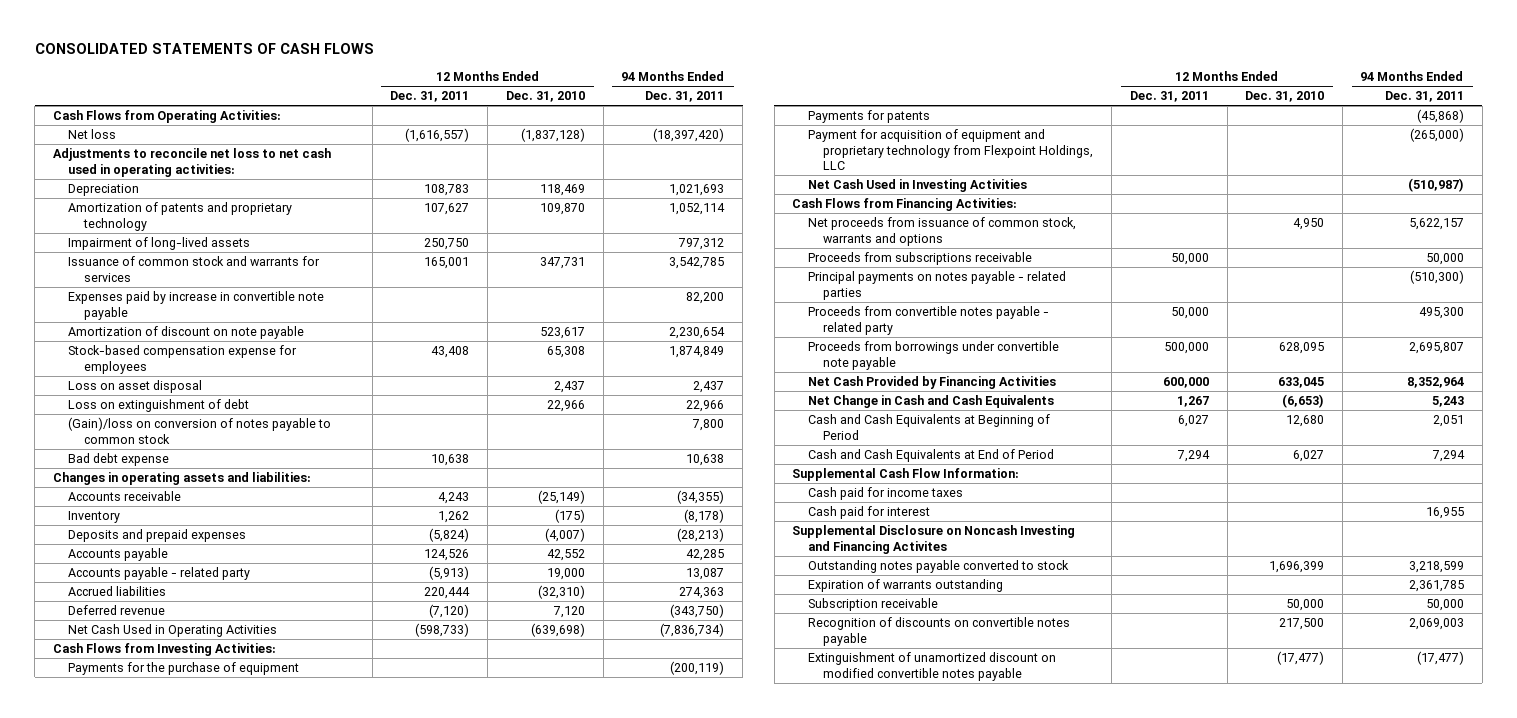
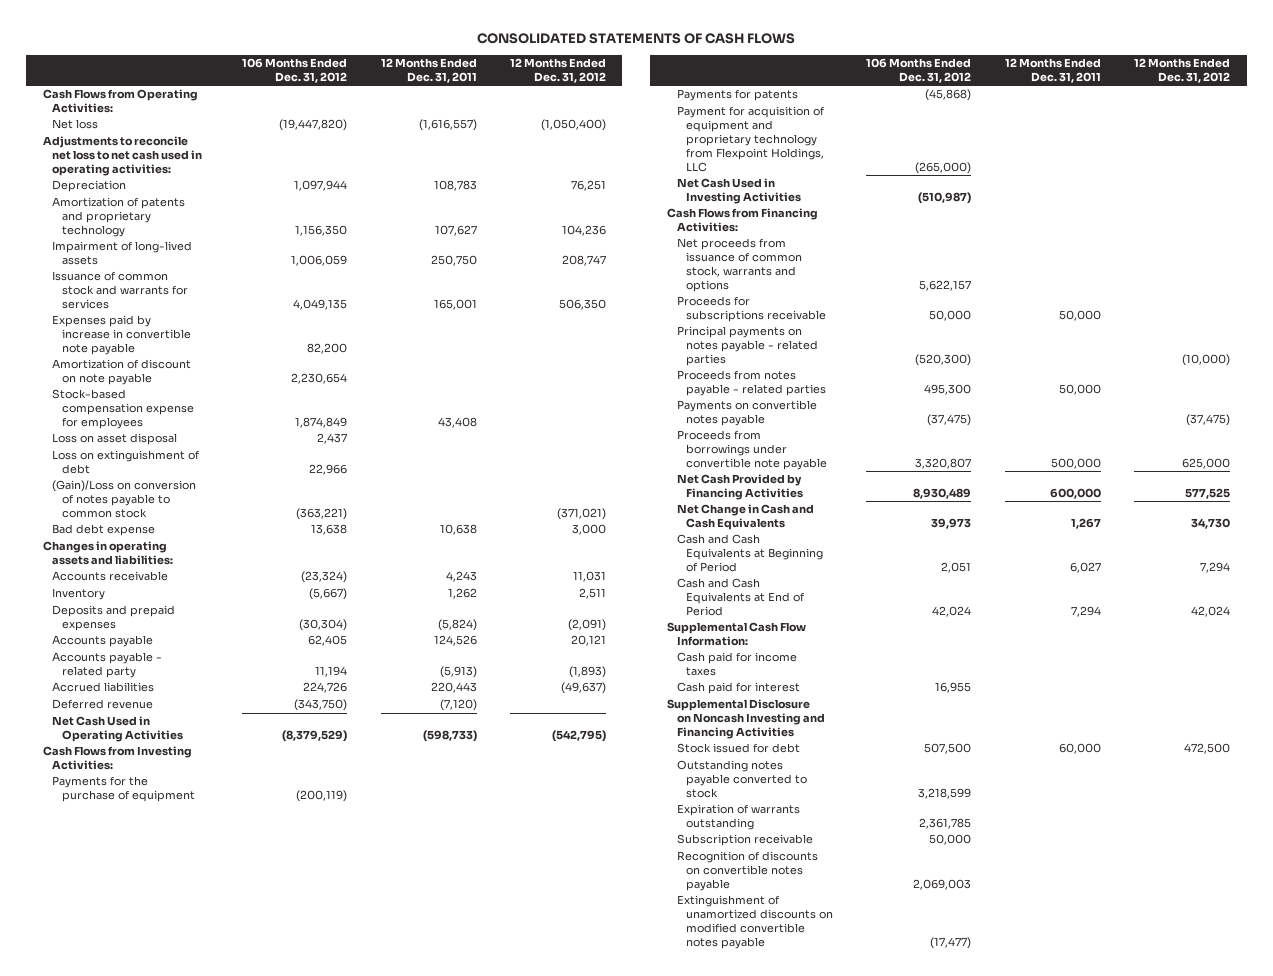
- | 12 Months Ended Dec. 31, 2011 | 12 Months Ended Dec. 31, 2010 | 94 Months Ended Dec. 31, 2011
+ | 106 Months Ended Dec. 31, 2012 | 12 Months Ended Dec. 31, 2011 | 12 Months Ended Dec. 31, 2012
- (Gain)/loss on conversion of notes payable to common stock | | | 7,800
+ (Gain)/Loss on conversion of notes payable to common stock | (363,221) | | (371,021)
- Accrued liabilities | 220,444 | (32,310) | 274,363
+ Accrued liabilities | 224,726 | 220,443 | (49,637)
- Proceeds from subscriptions receivable | 50,000 | | 50,000
+ Proceeds for subscriptions receivable | 50,000 | 50,000 |
- Proceeds from convertible notes payable - related party | 50,000 | | 495,300
+ Proceeds from notes payable - related parties | 495,300 | 50,000 |
+ Payments on convertible notes payable | (37,475) | | (37,475)
- Supplemental Disclosure on Noncash Investing and Financing Activites
+ Supplemental Disclosure on Noncash Investing and Financing Activities
+ Stock issued for debt | 507,500 | 60,000 | 472,500
- Extinguishment of unamortized discount on modified convertible notes payable | | (17,477) | (17,477)
+ Extinguishment of unamortized discounts on modified convertible notes payable | (17,477) | |

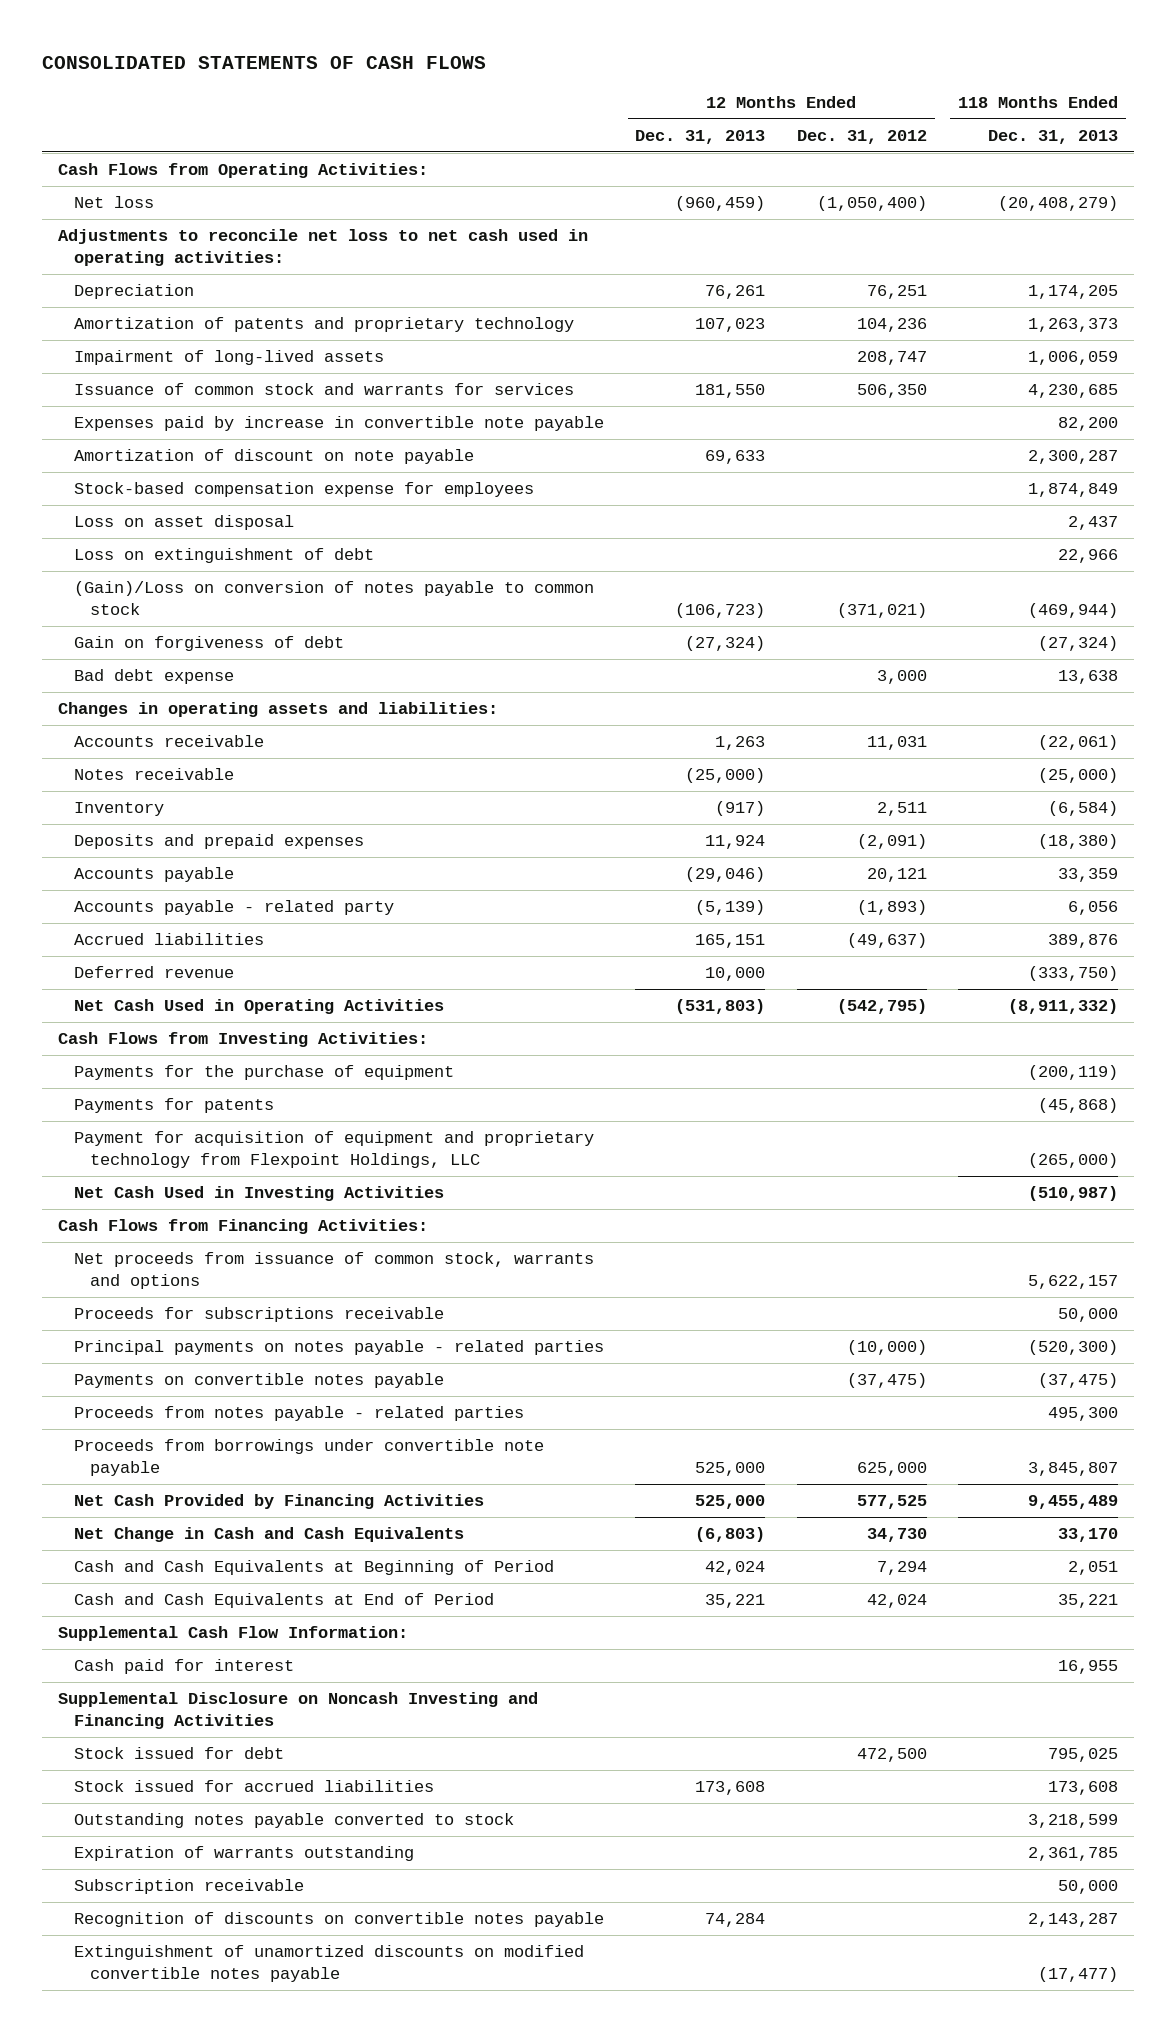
- | 106 Months Ended Dec. 31, 2012 | 12 Months Ended Dec. 31, 2011 | 12 Months Ended Dec. 31, 2012
+ | 12 Months Ended Dec. 31, 2013 | 12 Months Ended Dec. 31, 2012 | 118 Months Ended Dec. 31, 2013
+ Gain on forgiveness of debt | (27,324) | | (27,324)
+ Notes receivable | (25,000) | | (25,000)
moved down: Proceeds from notes payable - related parties | | | 495,300
- Cash paid for income taxes
+ Stock issued for accrued liabilities | 173,608 | | 173,608

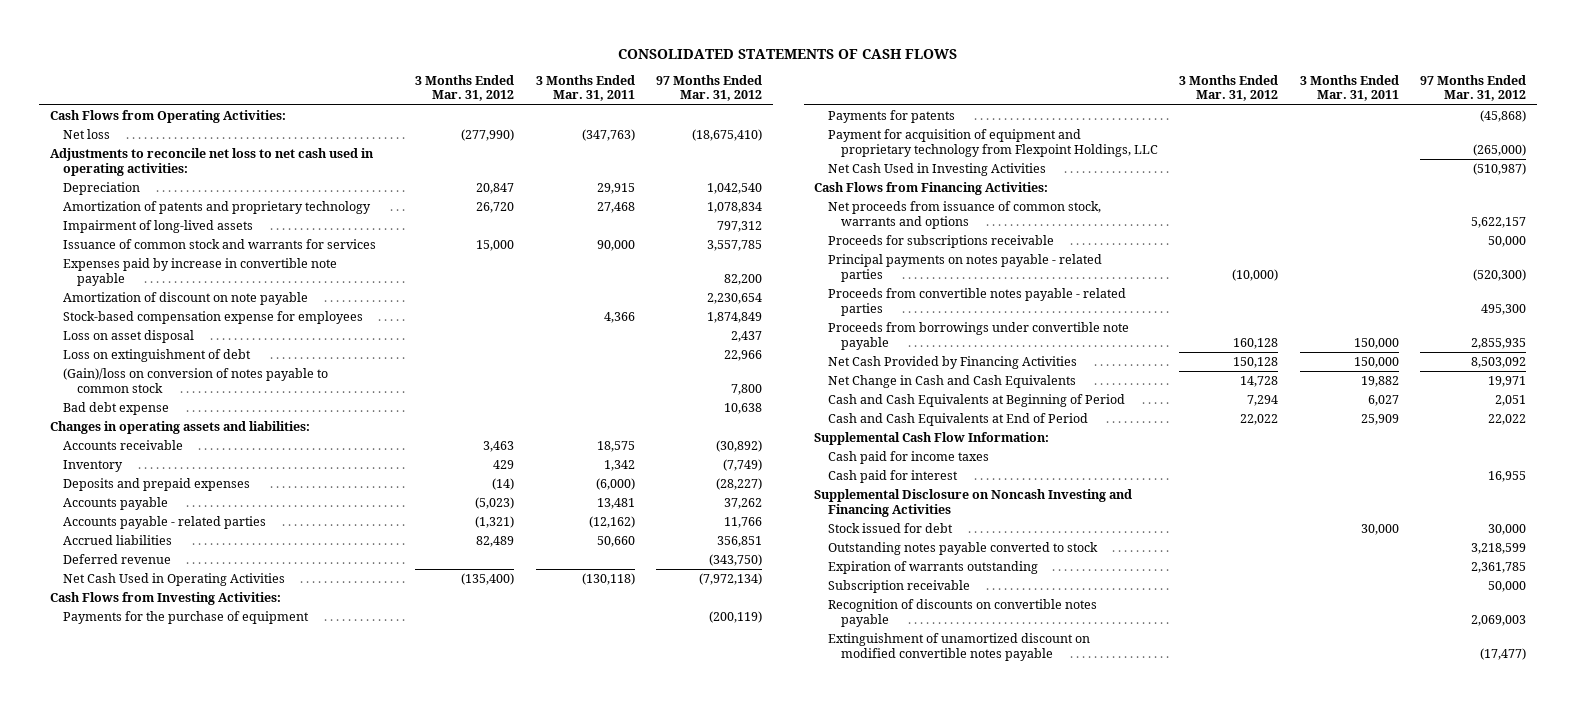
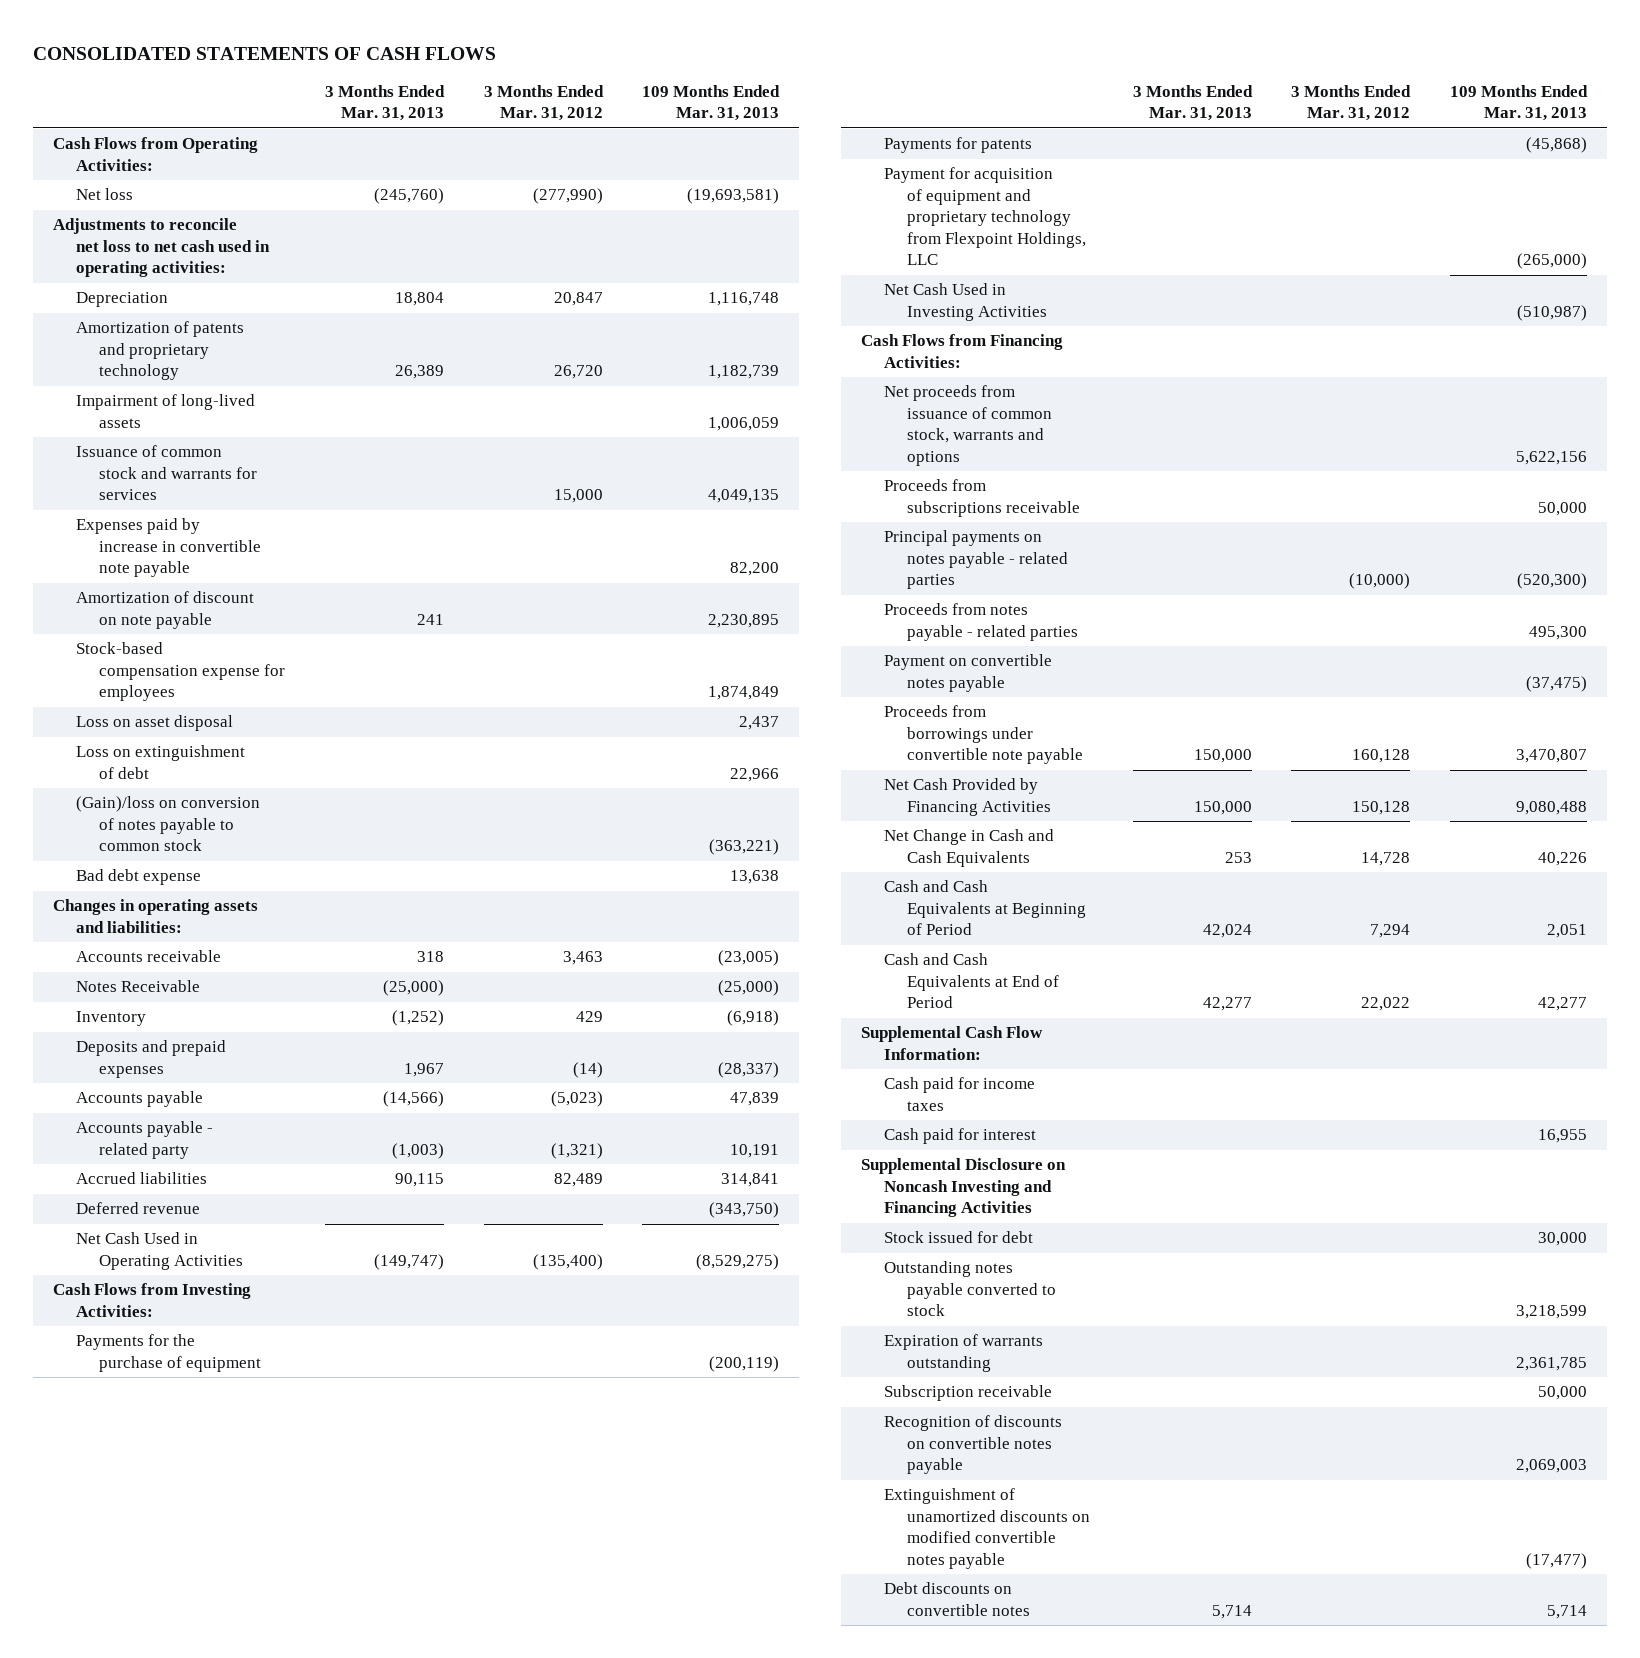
- | 3 Months Ended Mar. 31, 2012 | 3 Months Ended Mar. 31, 2011 | 97 Months Ended Mar. 31, 2012
+ | 3 Months Ended Mar. 31, 2013 | 3 Months Ended Mar. 31, 2012 | 109 Months Ended Mar. 31, 2013
+ Notes Receivable | (25,000) | | (25,000)
- Accounts payable - related parties | (1,321) | (12,162) | 11,766
+ Accounts payable - related party | (1,003) | (1,321) | 10,191
- Proceeds for subscriptions receivable | | | 50,000
+ Proceeds from subscriptions receivable | | | 50,000
- Proceeds from convertible notes payable - related parties | | | 495,300
+ Proceeds from notes payable - related parties | | | 495,300
+ Payment on convertible notes payable | | | (37,475)
- Extinguishment of unamortized discount on modified convertible notes payable | | | (17,477)
+ Extinguishment of unamortized discounts on modified convertible notes payable | | | (17,477)
+ Debt discounts on convertible notes | 5,714 | | 5,714

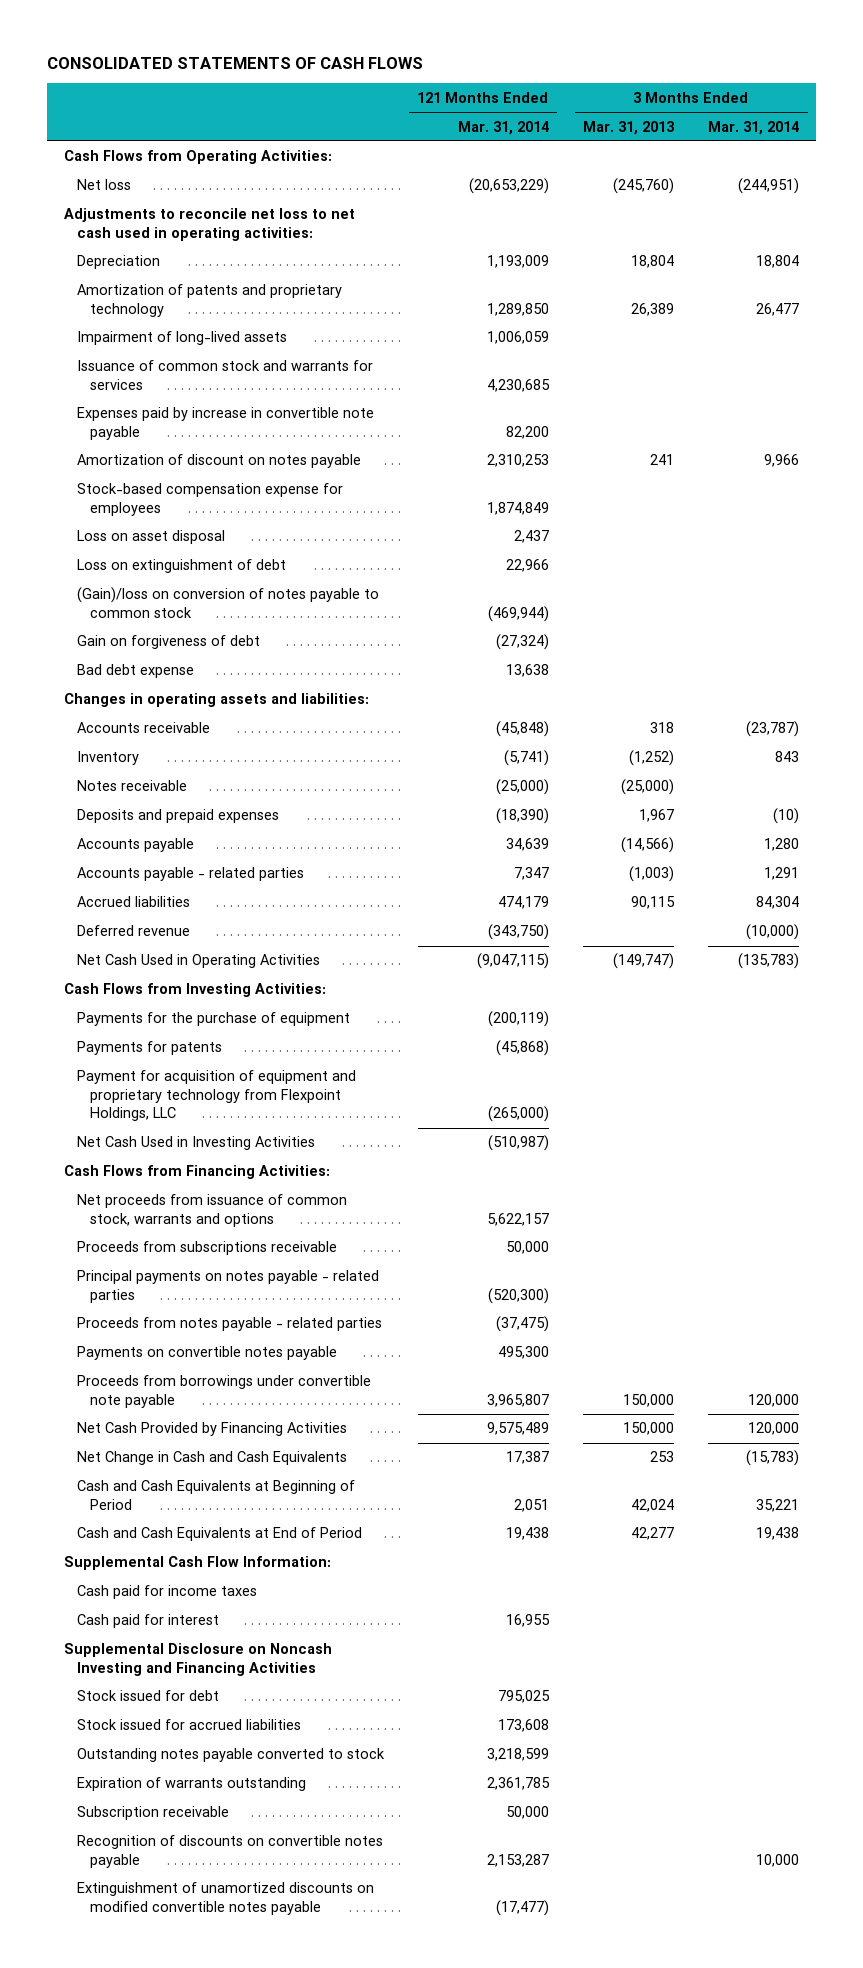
- | 3 Months Ended Mar. 31, 2013 | 3 Months Ended Mar. 31, 2012 | 109 Months Ended Mar. 31, 2013
+ | 121 Months Ended Mar. 31, 2014 | 3 Months Ended Mar. 31, 2013 | 3 Months Ended Mar. 31, 2014
- Amortization of discount on note payable | 241 | | 2,230,895
+ Amortization of discount on notes payable | 2,310,253 | 241 | 9,966
+ Gain on forgiveness of debt | (27,324) | |
- Notes Receivable | (25,000) | | (25,000)
+ Notes receivable | (25,000) | (25,000) |
- Accounts payable - related party | (1,003) | (1,321) | 10,191
+ Accounts payable - related parties | 7,347 | (1,003) | 1,291
- Payment on convertible notes payable | | | (37,475)
+ Payments on convertible notes payable | 495,300 | |
+ Stock issued for accrued liabilities | 173,608 | |
- Debt discounts on convertible notes | 5,714 | | 5,714

